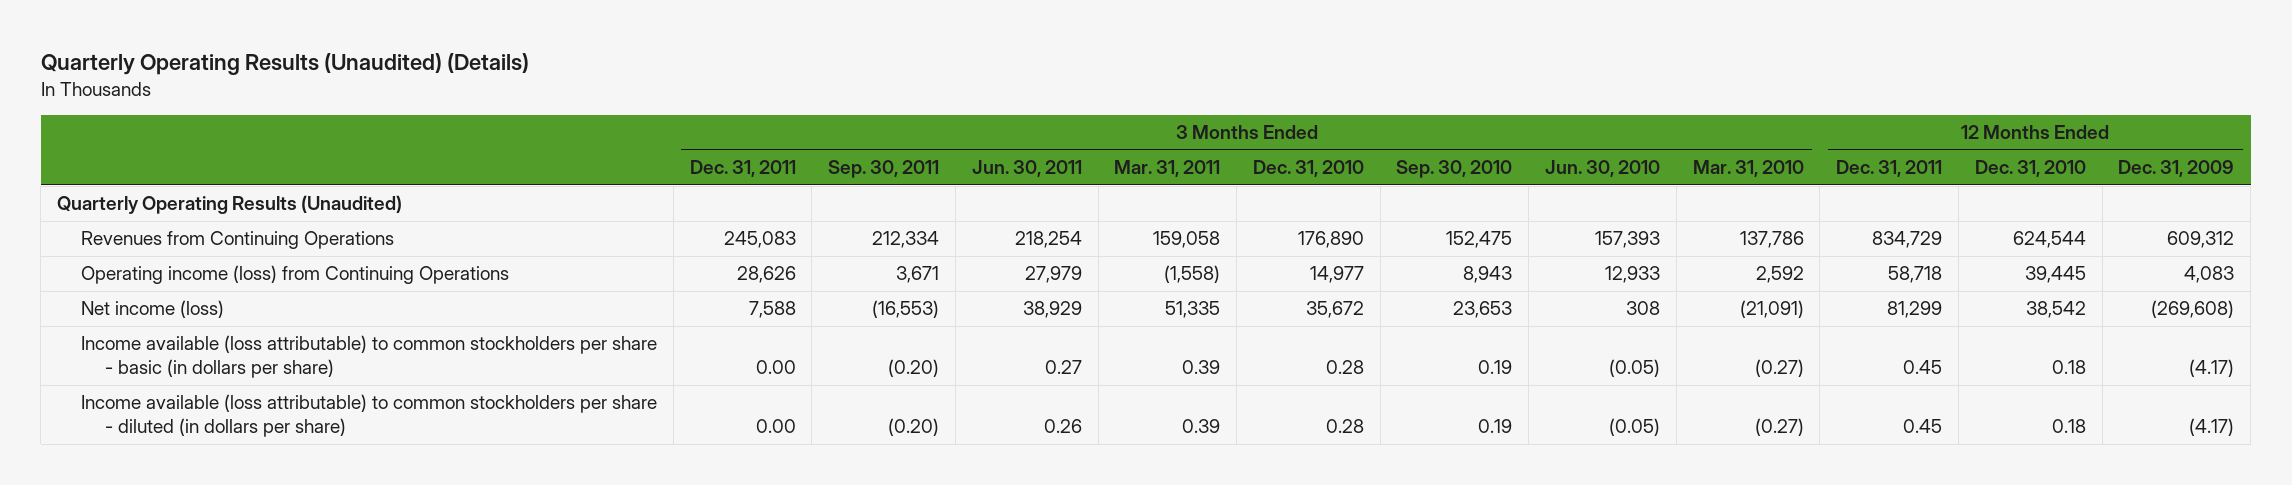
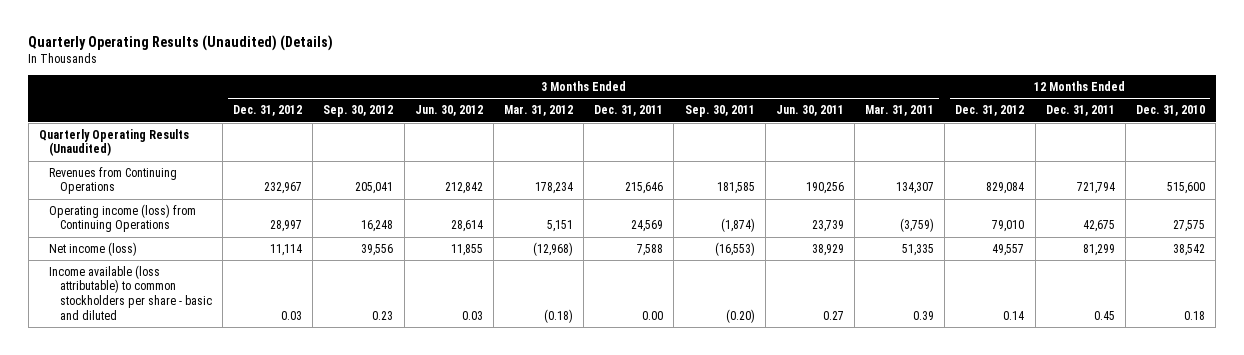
- | 3 Months Ended Dec. 31, 2011 | 3 Months Ended Sep. 30, 2011 | 3 Months Ended Jun. 30, 2011 | 3 Months Ended Mar. 31, 2011 | 3 Months Ended Dec. 31, 2010 | 3 Months Ended Sep. 30, 2010 | 3 Months Ended Jun. 30, 2010 | 3 Months Ended Mar. 31, 2010 | 12 Months Ended Dec. 31, 2011 | 12 Months Ended Dec. 31, 2010 | 12 Months Ended Dec. 31, 2009
+ | 3 Months Ended Dec. 31, 2012 | 3 Months Ended Sep. 30, 2012 | 3 Months Ended Jun. 30, 2012 | 3 Months Ended Mar. 31, 2012 | 3 Months Ended Dec. 31, 2011 | 3 Months Ended Sep. 30, 2011 | 3 Months Ended Jun. 30, 2011 | 3 Months Ended Mar. 31, 2011 | 12 Months Ended Dec. 31, 2012 | 12 Months Ended Dec. 31, 2011 | 12 Months Ended Dec. 31, 2010
- Revenues from Continuing Operations | 245,083 | 212,334 | 218,254 | 159,058 | 176,890 | 152,475 | 157,393 | 137,786 | 834,729 | 624,544 | 609,312
- Operating income (loss) from Continuing Operations | 28,626 | 3,671 | 27,979 | (1,558) | 14,977 | 8,943 | 12,933 | 2,592 | 58,718 | 39,445 | 4,083
+ Revenues from Continuing Operations | 232,967 | 205,041 | 212,842 | 178,234 | 215,646 | 181,585 | 190,256 | 134,307 | 829,084 | 721,794 | 515,600
+ Operating income (loss) from Continuing Operations | 28,997 | 16,248 | 28,614 | 5,151 | 24,569 | (1,874) | 23,739 | (3,759) | 79,010 | 42,675 | 27,575
- Income available (loss attributable) to common stockholders per share - basic (in dollars per share) | 0.00 | (0.20) | 0.27 | 0.39 | 0.28 | 0.19 | (0.05) | (0.27) | 0.45 | 0.18 | (4.17)
- Income available (loss attributable) to common stockholders per share - diluted (in dollars per share) | 0.00 | (0.20) | 0.26 | 0.39 | 0.28 | 0.19 | (0.05) | (0.27) | 0.45 | 0.18 | (4.17)
+ Income available (loss attributable) to common stockholders per share - basic and diluted | 0.03 | 0.23 | 0.03 | (0.18) | 0.00 | (0.20) | 0.27 | 0.39 | 0.14 | 0.45 | 0.18

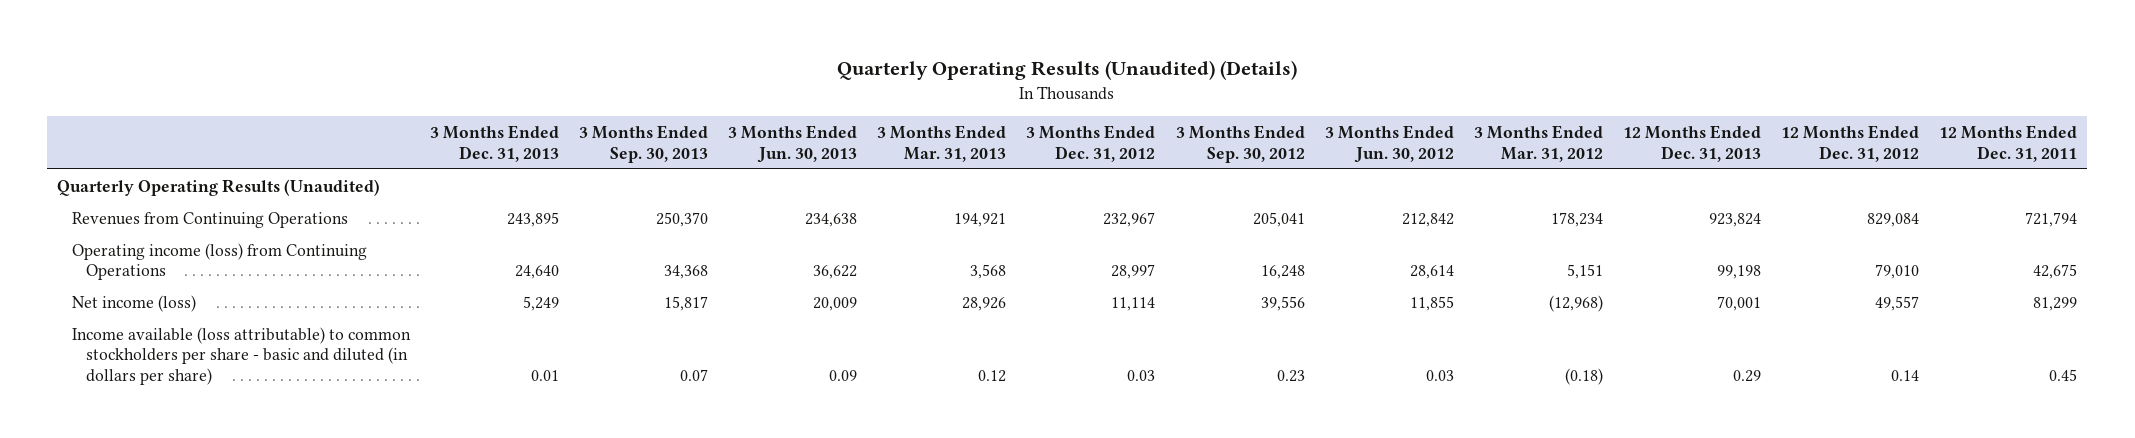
- | 3 Months Ended Dec. 31, 2012 | 3 Months Ended Sep. 30, 2012 | 3 Months Ended Jun. 30, 2012 | 3 Months Ended Mar. 31, 2012 | 3 Months Ended Dec. 31, 2011 | 3 Months Ended Sep. 30, 2011 | 3 Months Ended Jun. 30, 2011 | 3 Months Ended Mar. 31, 2011 | 12 Months Ended Dec. 31, 2012 | 12 Months Ended Dec. 31, 2011 | 12 Months Ended Dec. 31, 2010
+ | 3 Months Ended Dec. 31, 2013 | 3 Months Ended Sep. 30, 2013 | 3 Months Ended Jun. 30, 2013 | 3 Months Ended Mar. 31, 2013 | 3 Months Ended Dec. 31, 2012 | 3 Months Ended Sep. 30, 2012 | 3 Months Ended Jun. 30, 2012 | 3 Months Ended Mar. 31, 2012 | 12 Months Ended Dec. 31, 2013 | 12 Months Ended Dec. 31, 2012 | 12 Months Ended Dec. 31, 2011
- Income available (loss attributable) to common stockholders per share - basic and diluted | 0.03 | 0.23 | 0.03 | (0.18) | 0.00 | (0.20) | 0.27 | 0.39 | 0.14 | 0.45 | 0.18
+ Income available (loss attributable) to common stockholders per share - basic and diluted (in dollars per share) | 0.01 | 0.07 | 0.09 | 0.12 | 0.03 | 0.23 | 0.03 | (0.18) | 0.29 | 0.14 | 0.45

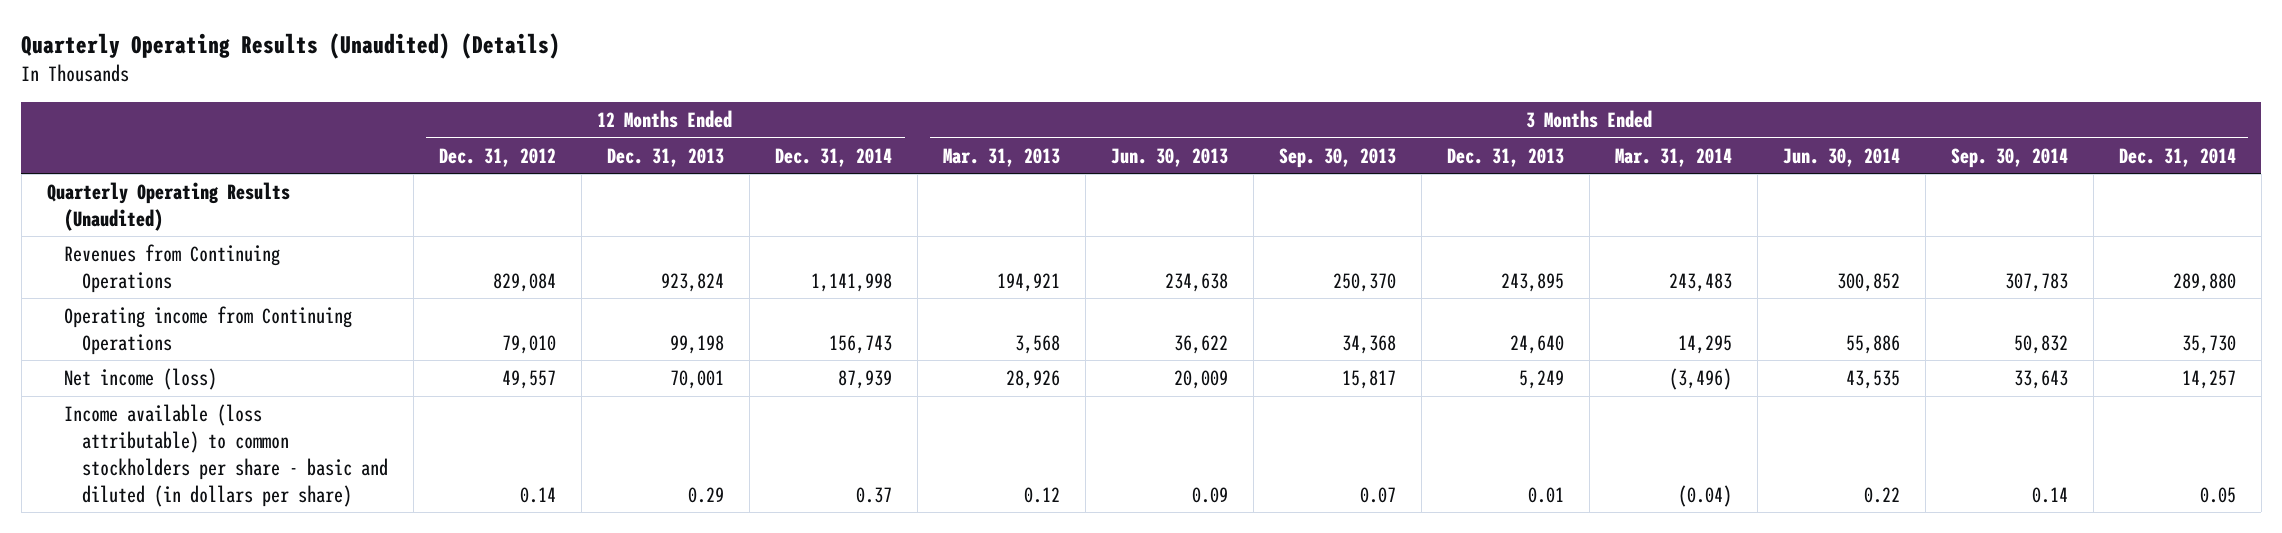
- | 3 Months Ended Dec. 31, 2013 | 3 Months Ended Sep. 30, 2013 | 3 Months Ended Jun. 30, 2013 | 3 Months Ended Mar. 31, 2013 | 3 Months Ended Dec. 31, 2012 | 3 Months Ended Sep. 30, 2012 | 3 Months Ended Jun. 30, 2012 | 3 Months Ended Mar. 31, 2012 | 12 Months Ended Dec. 31, 2013 | 12 Months Ended Dec. 31, 2012 | 12 Months Ended Dec. 31, 2011
+ | 12 Months Ended Dec. 31, 2012 | 12 Months Ended Dec. 31, 2013 | 12 Months Ended Dec. 31, 2014 | 3 Months Ended Mar. 31, 2013 | 3 Months Ended Jun. 30, 2013 | 3 Months Ended Sep. 30, 2013 | 3 Months Ended Dec. 31, 2013 | 3 Months Ended Mar. 31, 2014 | 3 Months Ended Jun. 30, 2014 | 3 Months Ended Sep. 30, 2014 | 3 Months Ended Dec. 31, 2014
- Operating income (loss) from Continuing Operations | 24,640 | 34,368 | 36,622 | 3,568 | 28,997 | 16,248 | 28,614 | 5,151 | 99,198 | 79,010 | 42,675
+ Operating income from Continuing Operations | 79,010 | 99,198 | 156,743 | 3,568 | 36,622 | 34,368 | 24,640 | 14,295 | 55,886 | 50,832 | 35,730

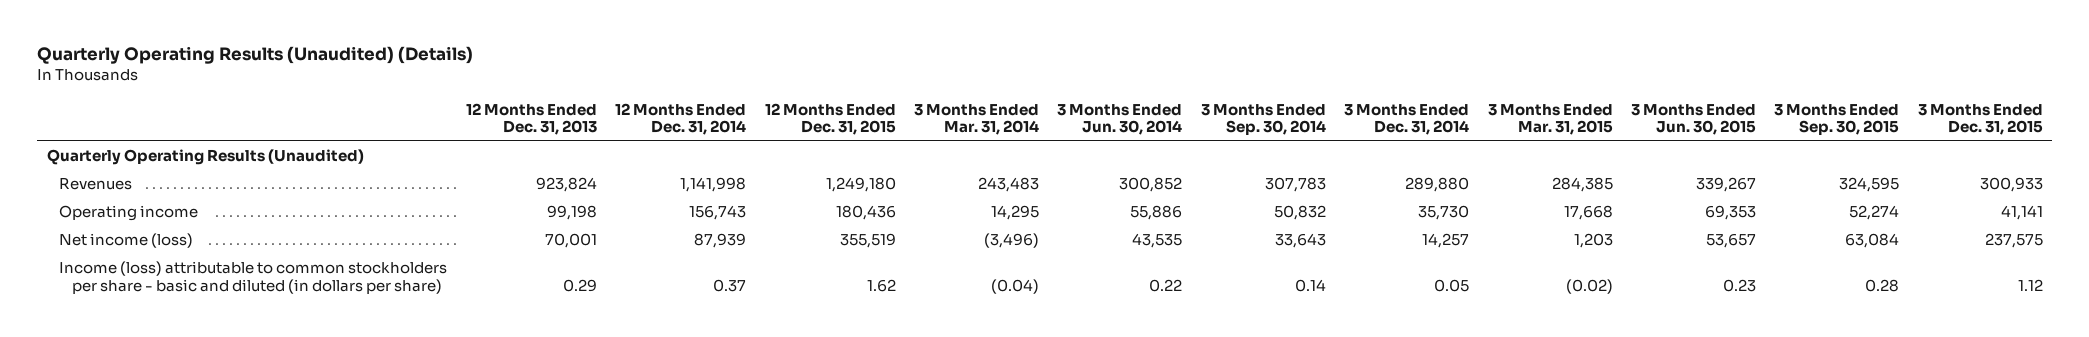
- | 12 Months Ended Dec. 31, 2012 | 12 Months Ended Dec. 31, 2013 | 12 Months Ended Dec. 31, 2014 | 3 Months Ended Mar. 31, 2013 | 3 Months Ended Jun. 30, 2013 | 3 Months Ended Sep. 30, 2013 | 3 Months Ended Dec. 31, 2013 | 3 Months Ended Mar. 31, 2014 | 3 Months Ended Jun. 30, 2014 | 3 Months Ended Sep. 30, 2014 | 3 Months Ended Dec. 31, 2014
+ | 12 Months Ended Dec. 31, 2013 | 12 Months Ended Dec. 31, 2014 | 12 Months Ended Dec. 31, 2015 | 3 Months Ended Mar. 31, 2014 | 3 Months Ended Jun. 30, 2014 | 3 Months Ended Sep. 30, 2014 | 3 Months Ended Dec. 31, 2014 | 3 Months Ended Mar. 31, 2015 | 3 Months Ended Jun. 30, 2015 | 3 Months Ended Sep. 30, 2015 | 3 Months Ended Dec. 31, 2015
- Revenues from Continuing Operations | 829,084 | 923,824 | 1,141,998 | 194,921 | 234,638 | 250,370 | 243,895 | 243,483 | 300,852 | 307,783 | 289,880
- Operating income from Continuing Operations | 79,010 | 99,198 | 156,743 | 3,568 | 36,622 | 34,368 | 24,640 | 14,295 | 55,886 | 50,832 | 35,730
+ Revenues | 923,824 | 1,141,998 | 1,249,180 | 243,483 | 300,852 | 307,783 | 289,880 | 284,385 | 339,267 | 324,595 | 300,933
+ Operating income | 99,198 | 156,743 | 180,436 | 14,295 | 55,886 | 50,832 | 35,730 | 17,668 | 69,353 | 52,274 | 41,141
- Income available (loss attributable) to common stockholders per share - basic and diluted (in dollars per share) | 0.14 | 0.29 | 0.37 | 0.12 | 0.09 | 0.07 | 0.01 | (0.04) | 0.22 | 0.14 | 0.05
+ Income (loss) attributable to common stockholders per share - basic and diluted (in dollars per share) | 0.29 | 0.37 | 1.62 | (0.04) | 0.22 | 0.14 | 0.05 | (0.02) | 0.23 | 0.28 | 1.12

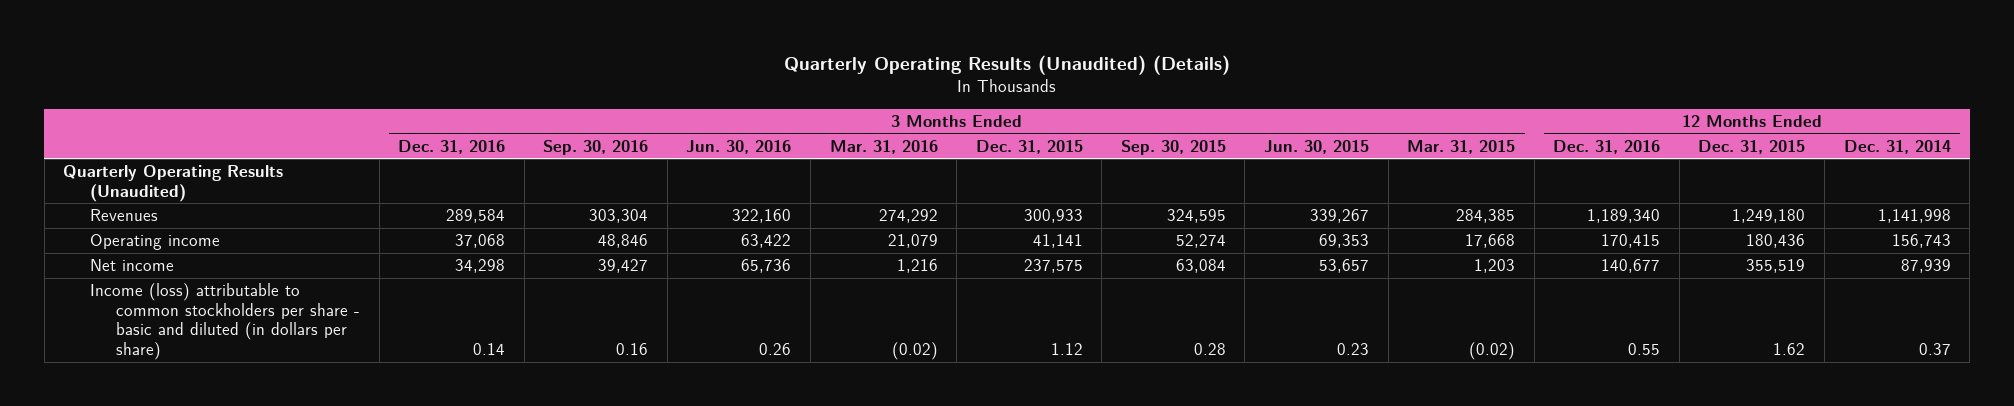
- | 12 Months Ended Dec. 31, 2013 | 12 Months Ended Dec. 31, 2014 | 12 Months Ended Dec. 31, 2015 | 3 Months Ended Mar. 31, 2014 | 3 Months Ended Jun. 30, 2014 | 3 Months Ended Sep. 30, 2014 | 3 Months Ended Dec. 31, 2014 | 3 Months Ended Mar. 31, 2015 | 3 Months Ended Jun. 30, 2015 | 3 Months Ended Sep. 30, 2015 | 3 Months Ended Dec. 31, 2015
+ | 3 Months Ended Dec. 31, 2016 | 3 Months Ended Sep. 30, 2016 | 3 Months Ended Jun. 30, 2016 | 3 Months Ended Mar. 31, 2016 | 3 Months Ended Dec. 31, 2015 | 3 Months Ended Sep. 30, 2015 | 3 Months Ended Jun. 30, 2015 | 3 Months Ended Mar. 31, 2015 | 12 Months Ended Dec. 31, 2016 | 12 Months Ended Dec. 31, 2015 | 12 Months Ended Dec. 31, 2014
- Net income (loss) | 70,001 | 87,939 | 355,519 | (3,496) | 43,535 | 33,643 | 14,257 | 1,203 | 53,657 | 63,084 | 237,575
+ Net income | 34,298 | 39,427 | 65,736 | 1,216 | 237,575 | 63,084 | 53,657 | 1,203 | 140,677 | 355,519 | 87,939

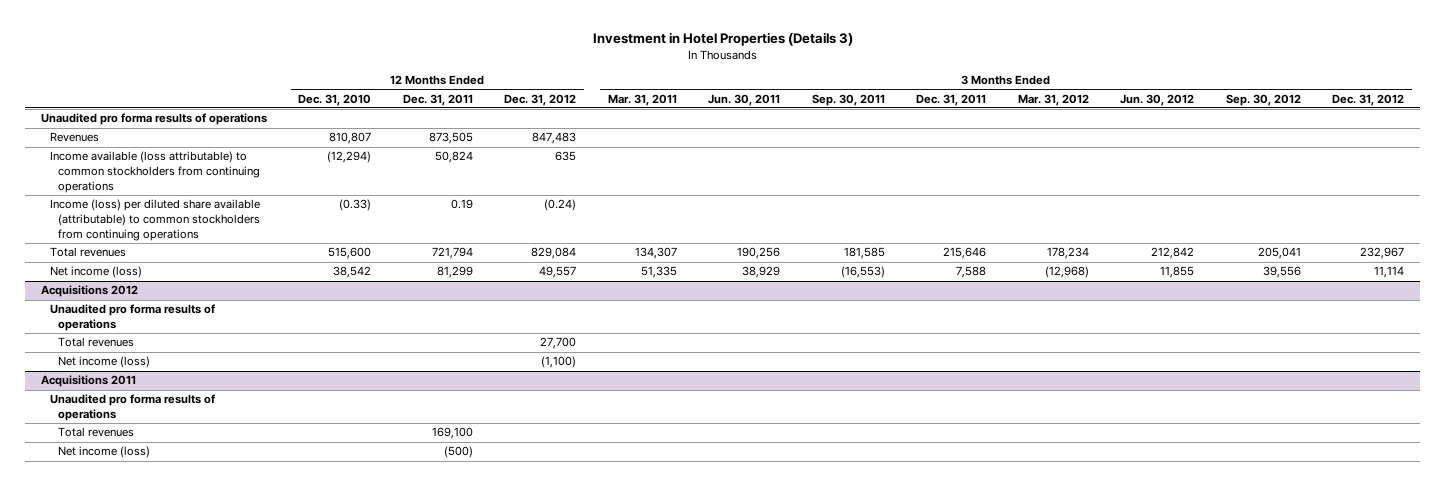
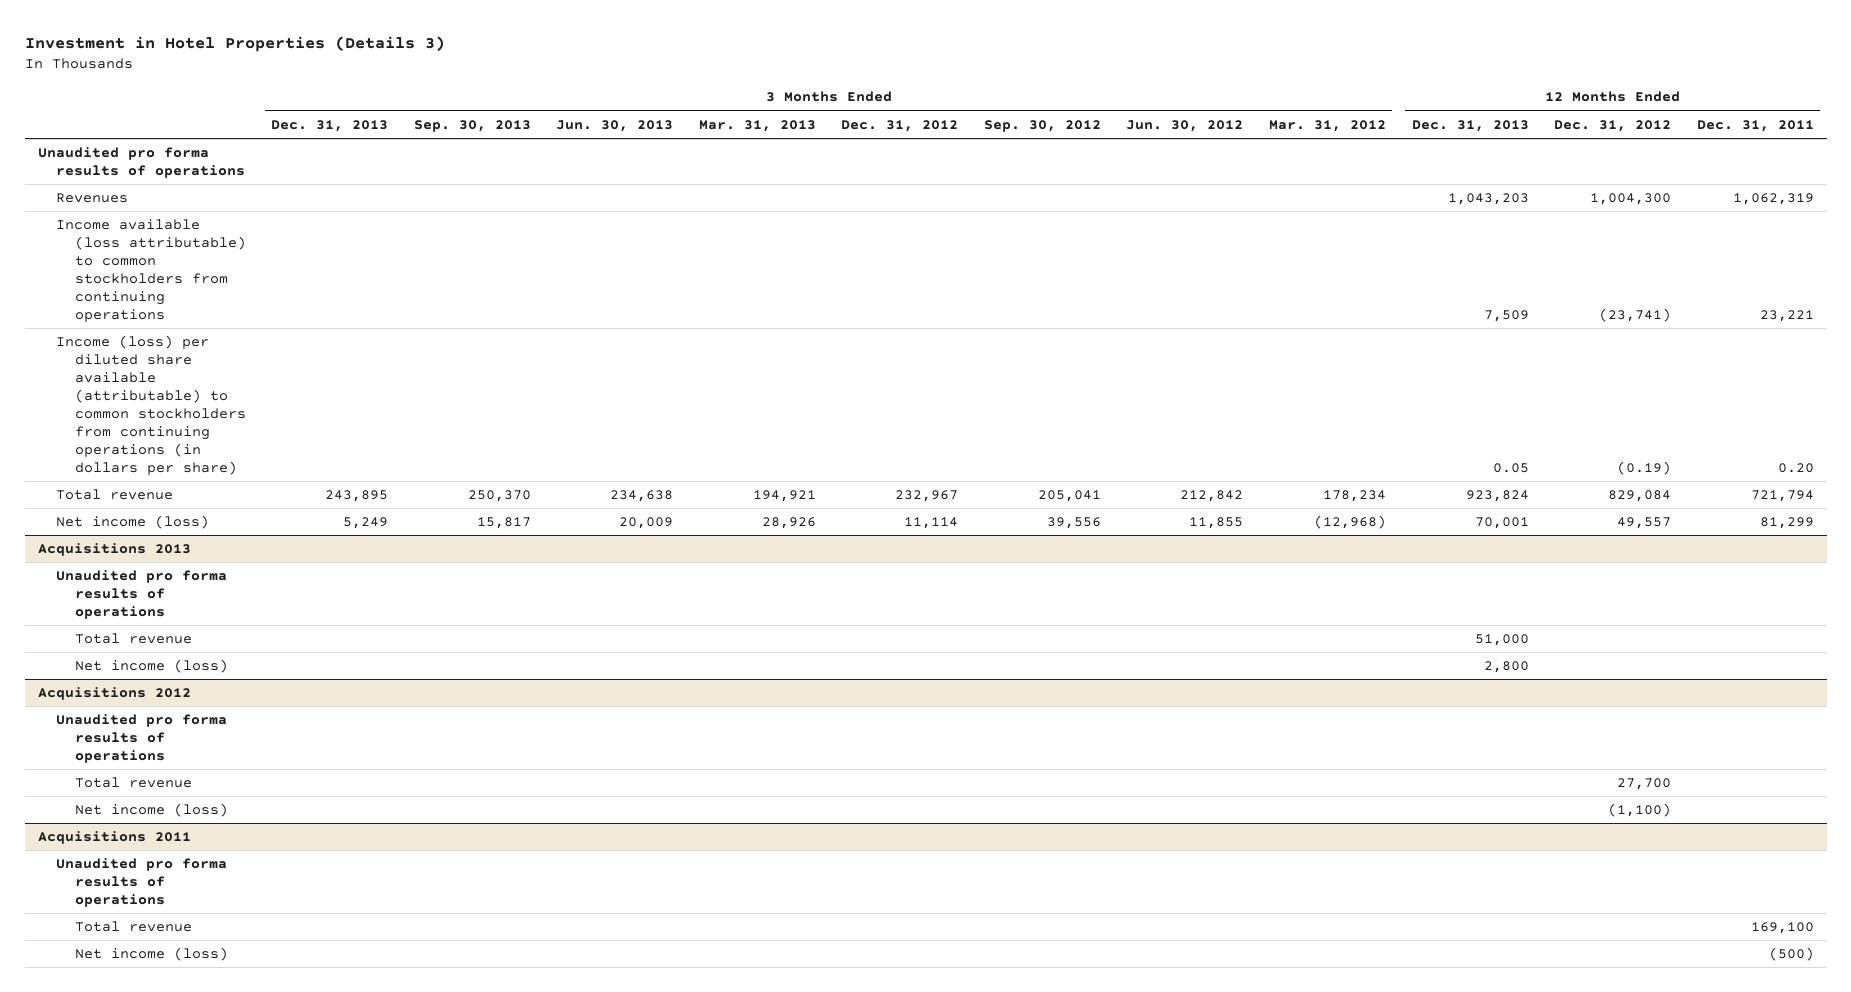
- | 12 Months Ended Dec. 31, 2010 | 12 Months Ended Dec. 31, 2011 | 12 Months Ended Dec. 31, 2012 | 3 Months Ended Mar. 31, 2011 | 3 Months Ended Jun. 30, 2011 | 3 Months Ended Sep. 30, 2011 | 3 Months Ended Dec. 31, 2011 | 3 Months Ended Mar. 31, 2012 | 3 Months Ended Jun. 30, 2012 | 3 Months Ended Sep. 30, 2012 | 3 Months Ended Dec. 31, 2012
+ | 3 Months Ended Dec. 31, 2013 | 3 Months Ended Sep. 30, 2013 | 3 Months Ended Jun. 30, 2013 | 3 Months Ended Mar. 31, 2013 | 3 Months Ended Dec. 31, 2012 | 3 Months Ended Sep. 30, 2012 | 3 Months Ended Jun. 30, 2012 | 3 Months Ended Mar. 31, 2012 | 12 Months Ended Dec. 31, 2013 | 12 Months Ended Dec. 31, 2012 | 12 Months Ended Dec. 31, 2011
- Revenues | 810,807 | 873,505 | 847,483 | | | | | | | |
- Income available (loss attributable) to common stockholders from continuing operations | (12,294) | 50,824 | 635 | | | | | | | |
- Income (loss) per diluted share available (attributable) to common stockholders from continuing operations | (0.33) | 0.19 | (0.24) | | | | | | | |
- Total revenues | 515,600 | 721,794 | 829,084 | 134,307 | 190,256 | 181,585 | 215,646 | 178,234 | 212,842 | 205,041 | 232,967
+ Revenues | | | | | | | | | 1,043,203 | 1,004,300 | 1,062,319
+ Income available (loss attributable) to common stockholders from continuing operations | | | | | | | | | 7,509 | (23,741) | 23,221
+ Income (loss) per diluted share available (attributable) to common stockholders from continuing operations (in dollars per share) | | | | | | | | | 0.05 | (0.19) | 0.20
+ Total revenue | 243,895 | 250,370 | 234,638 | 194,921 | 232,967 | 205,041 | 212,842 | 178,234 | 923,824 | 829,084 | 721,794
+ Acquisitions 2013
+ Unaudited pro forma results of operations
+ Total revenue | | | | | | | | | 51,000 | |
+ Net income (loss) | | | | | | | | | 2,800 | |
@ Acquisitions 2012
- Total revenues | | | 27,700 | | | | | | | |
+ Total revenue | | | | | | | | | | 27,700 |
@ Acquisitions 2011
- Total revenues | | 169,100 | | | | | | | | |
+ Total revenue | | | | | | | | | | | 169,100

